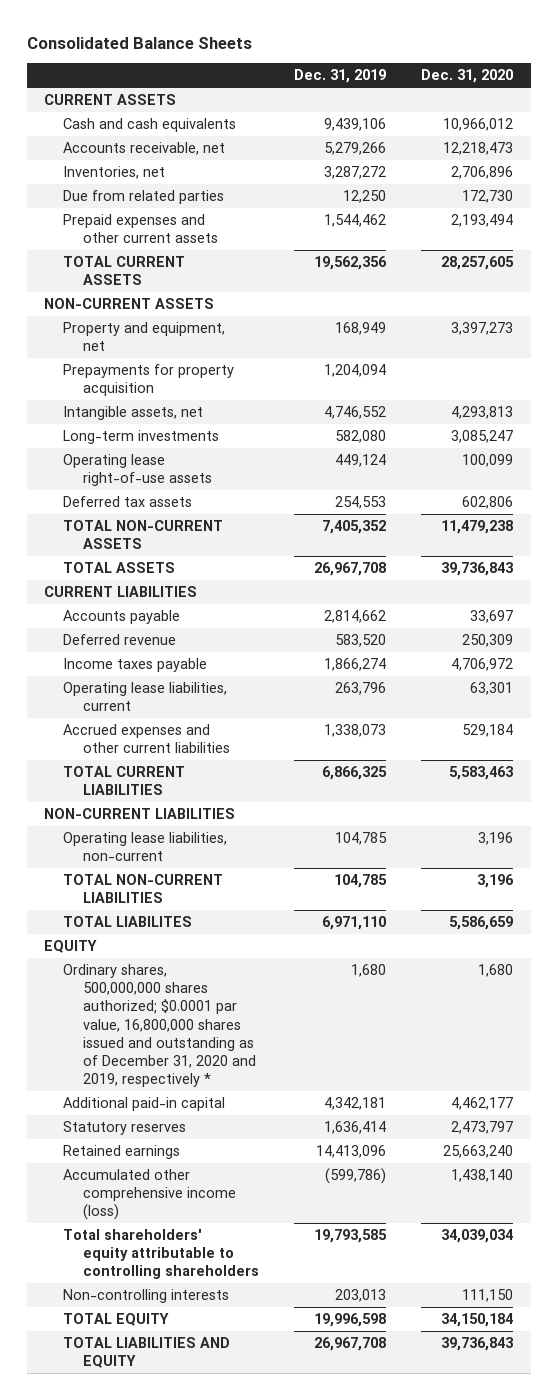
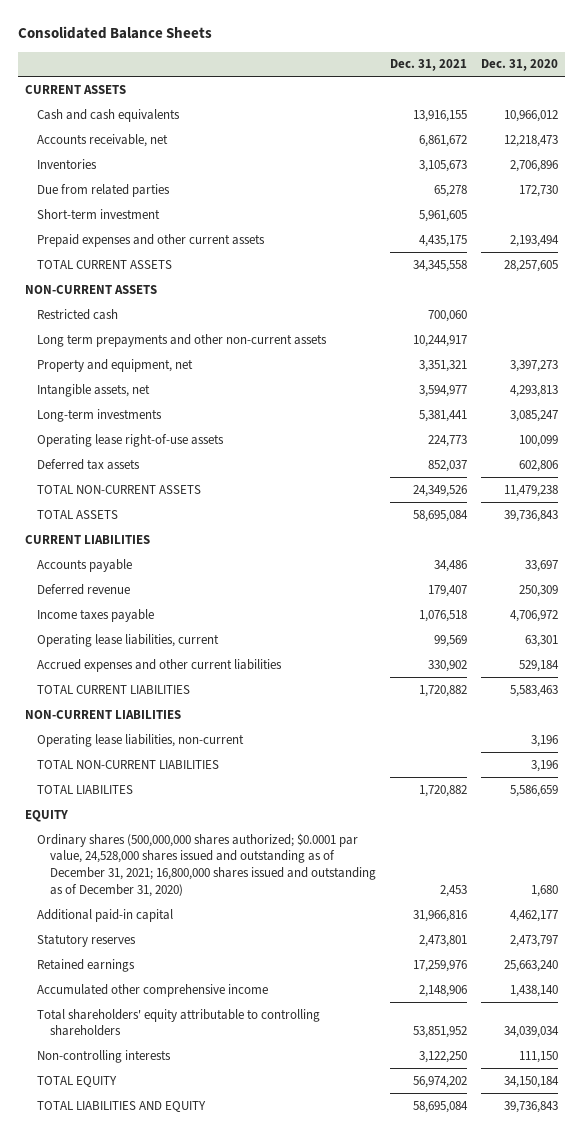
- | Dec. 31, 2019 | Dec. 31, 2020
+ | Dec. 31, 2021 | Dec. 31, 2020
- Inventories, net | 3,287,272 | 2,706,896
+ Inventories | 3,105,673 | 2,706,896
+ Short-term investment | 5,961,605 |
+ Restricted cash | 700,060 |
+ Long term prepayments and other non-current assets | 10,244,917 |
- Prepayments for property acquisition | 1,204,094 |
- Ordinary shares, 500,000,000 shares authorized; $0.0001 par value, 16,800,000 shares issued and outstanding as of December 31, 2020 and 2019, respectively * | 1,680 | 1,680
+ Ordinary shares (500,000,000 shares authorized; $0.0001 par value, 24,528,000 shares issued and outstanding as of December 31, 2021; 16,800,000 shares issued and outstanding as of December 31, 2020) | 2,453 | 1,680
- Accumulated other comprehensive income (loss) | (599,786) | 1,438,140
+ Accumulated other comprehensive income | 2,148,906 | 1,438,140

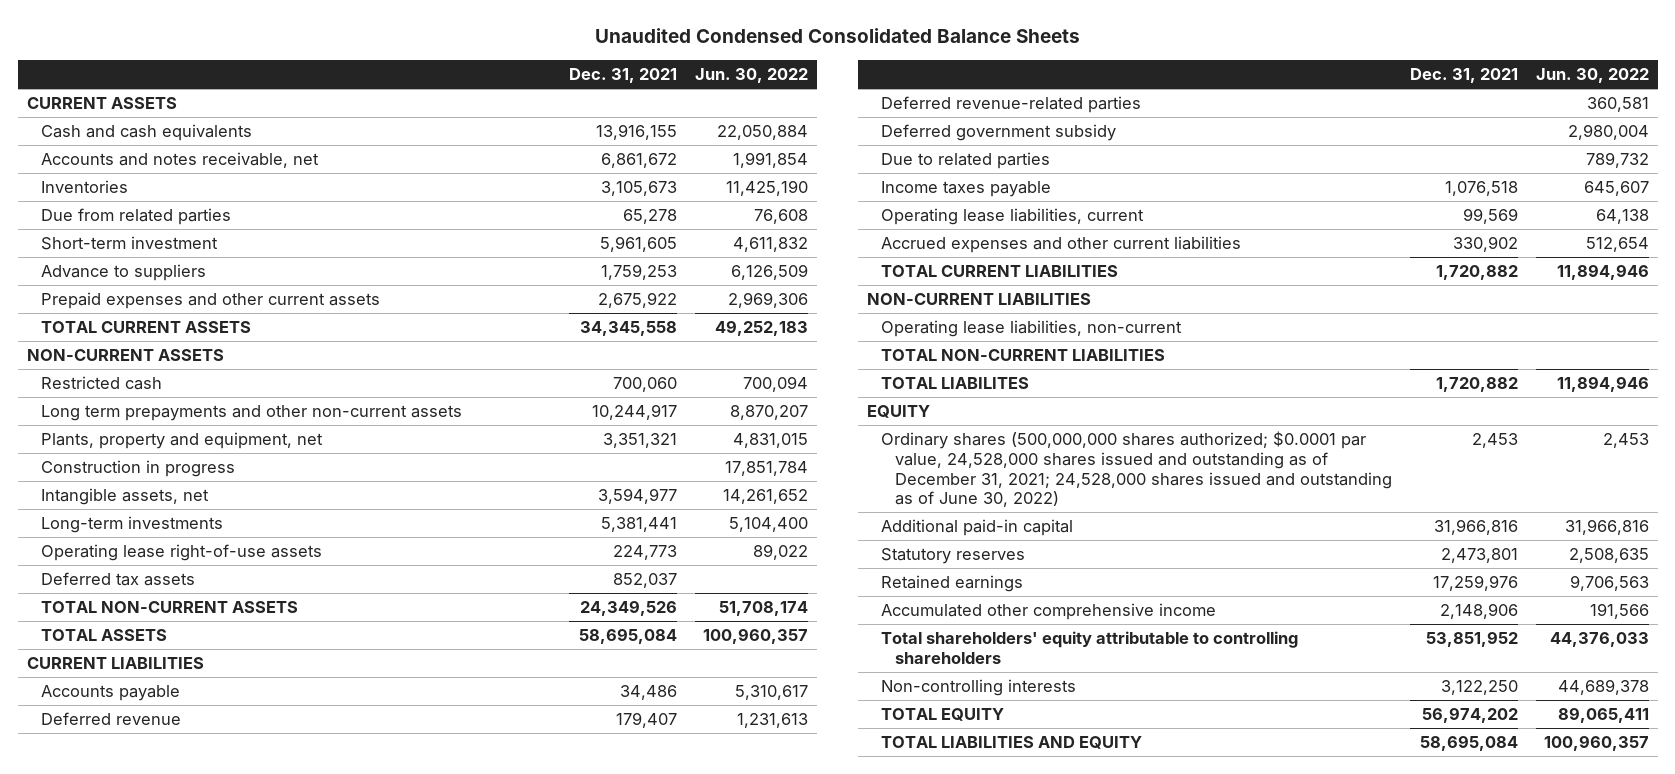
- Consolidated Balance Sheets
+ Unaudited Condensed Consolidated Balance Sheets
- | Dec. 31, 2021 | Dec. 31, 2020
+ | Dec. 31, 2021 | Jun. 30, 2022
- Accounts receivable, net | 6,861,672 | 12,218,473
+ Accounts and notes receivable, net | 6,861,672 | 1,991,854
- Prepaid expenses and other current assets | 4,435,175 | 2,193,494
+ Advance to suppliers | 1,759,253 | 6,126,509
+ Prepaid expenses and other current assets | 2,675,922 | 2,969,306
- Property and equipment, net | 3,351,321 | 3,397,273
+ Plants, property and equipment, net | 3,351,321 | 4,831,015
+ Construction in progress | | 17,851,784
+ Deferred revenue-related parties | | 360,581
+ Deferred government subsidy | | 2,980,004
+ Due to related parties | | 789,732
- Ordinary shares (500,000,000 shares authorized; $0.0001 par value, 24,528,000 shares issued and outstanding as of December 31, 2021; 16,800,000 shares issued and outstanding as of December 31, 2020) | 2,453 | 1,680
+ Ordinary shares (500,000,000 shares authorized; $0.0001 par value, 24,528,000 shares issued and outstanding as of December 31, 2021; 24,528,000 shares issued and outstanding as of June 30, 2022) | 2,453 | 2,453

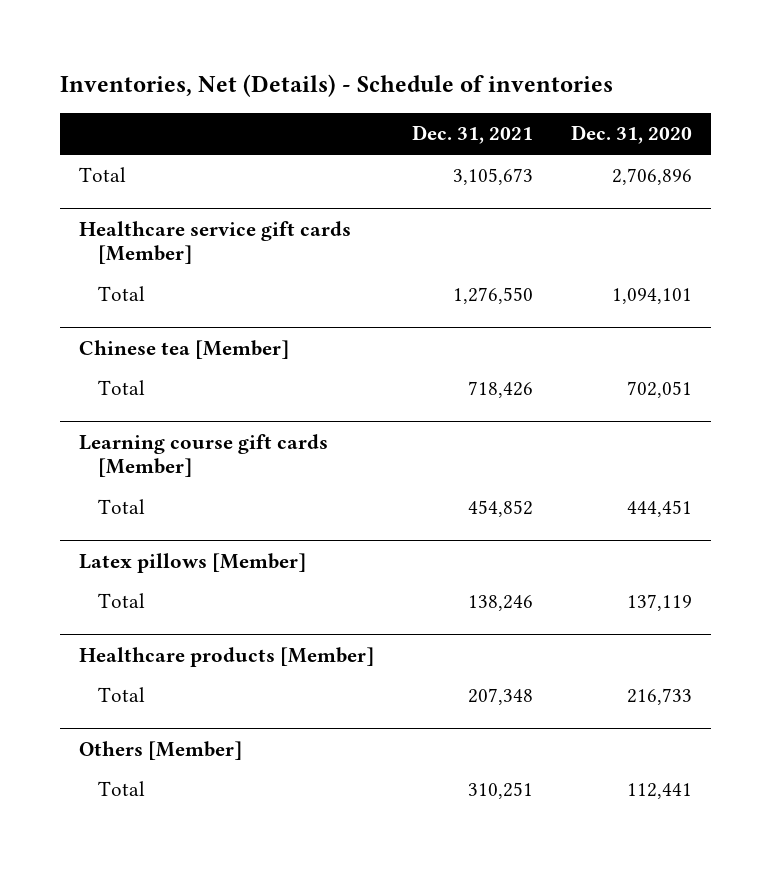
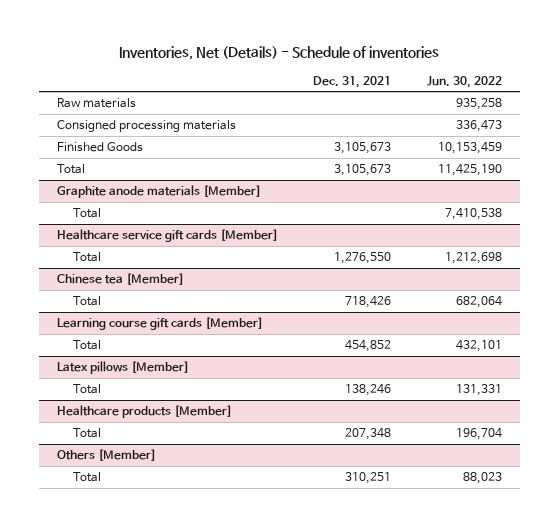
- | Dec. 31, 2021 | Dec. 31, 2020
+ | Dec. 31, 2021 | Jun. 30, 2022
+ Raw materials | | 935,258
+ Consigned processing materials | | 336,473
+ Finished Goods | 3,105,673 | 10,153,459
+ Graphite anode materials [Member]
+ Total | | 7,410,538

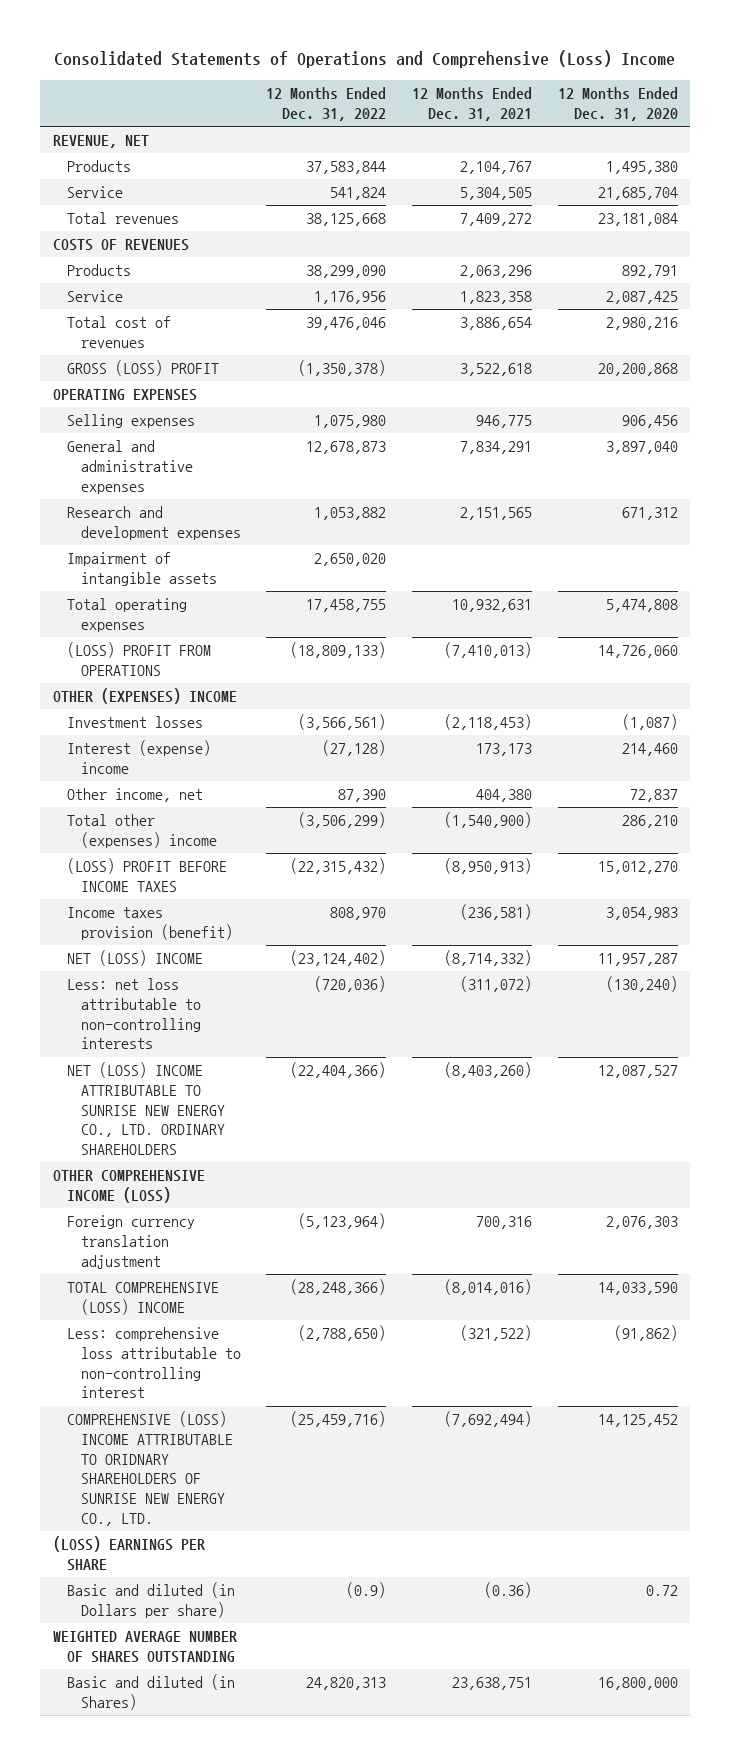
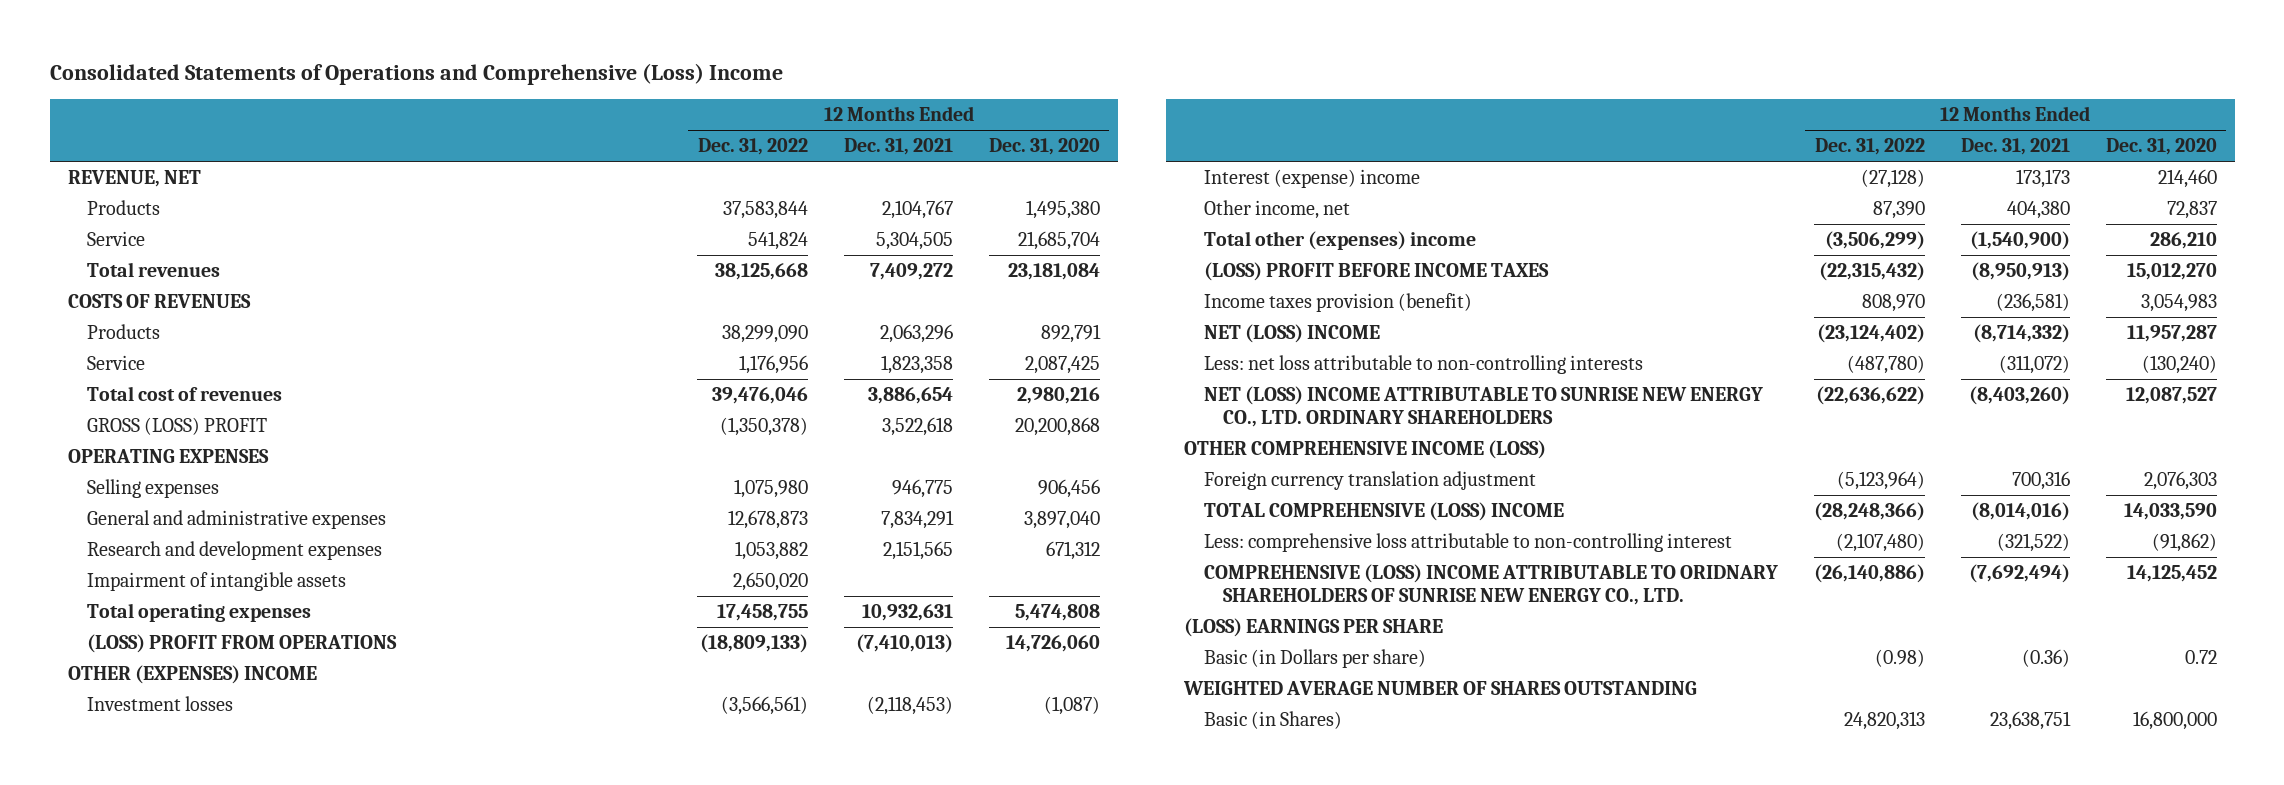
- Less: net loss attributable to non-controlling interests | (720,036) | (311,072) | (130,240)
- NET (LOSS) INCOME ATTRIBUTABLE TO SUNRISE NEW ENERGY CO., LTD. ORDINARY SHAREHOLDERS | (22,404,366) | (8,403,260) | 12,087,527
+ Less: net loss attributable to non-controlling interests | (487,780) | (311,072) | (130,240)
+ NET (LOSS) INCOME ATTRIBUTABLE TO SUNRISE NEW ENERGY CO., LTD. ORDINARY SHAREHOLDERS | (22,636,622) | (8,403,260) | 12,087,527
- Less: comprehensive loss attributable to non-controlling interest | (2,788,650) | (321,522) | (91,862)
- COMPREHENSIVE (LOSS) INCOME ATTRIBUTABLE TO ORIDNARY SHAREHOLDERS OF SUNRISE NEW ENERGY CO., LTD. | (25,459,716) | (7,692,494) | 14,125,452
+ Less: comprehensive loss attributable to non-controlling interest | (2,107,480) | (321,522) | (91,862)
+ COMPREHENSIVE (LOSS) INCOME ATTRIBUTABLE TO ORIDNARY SHAREHOLDERS OF SUNRISE NEW ENERGY CO., LTD. | (26,140,886) | (7,692,494) | 14,125,452
- Basic and diluted (in Dollars per share) | (0.9) | (0.36) | 0.72
+ Basic (in Dollars per share) | (0.98) | (0.36) | 0.72
- Basic and diluted (in Shares) | 24,820,313 | 23,638,751 | 16,800,000
+ Basic (in Shares) | 24,820,313 | 23,638,751 | 16,800,000

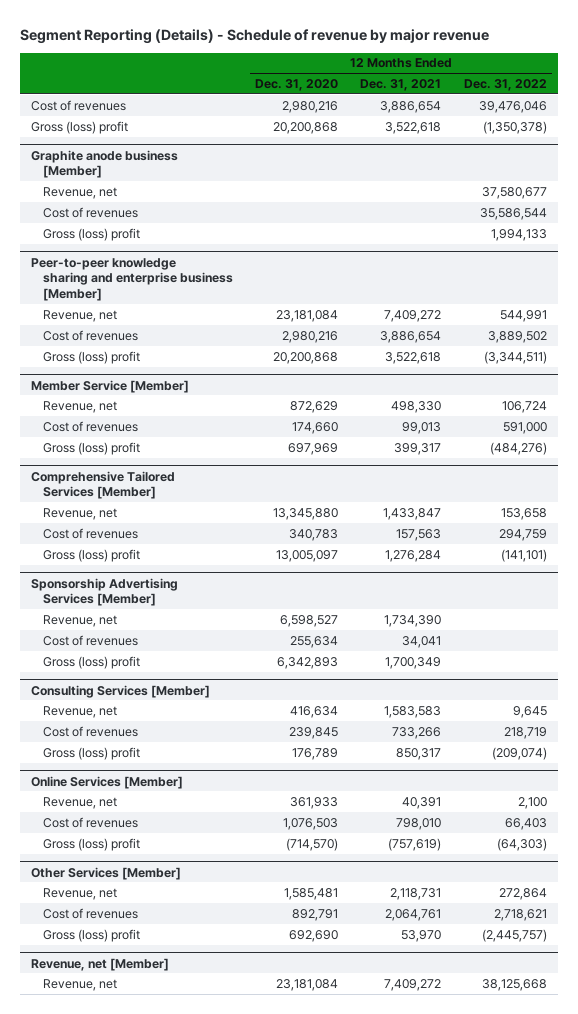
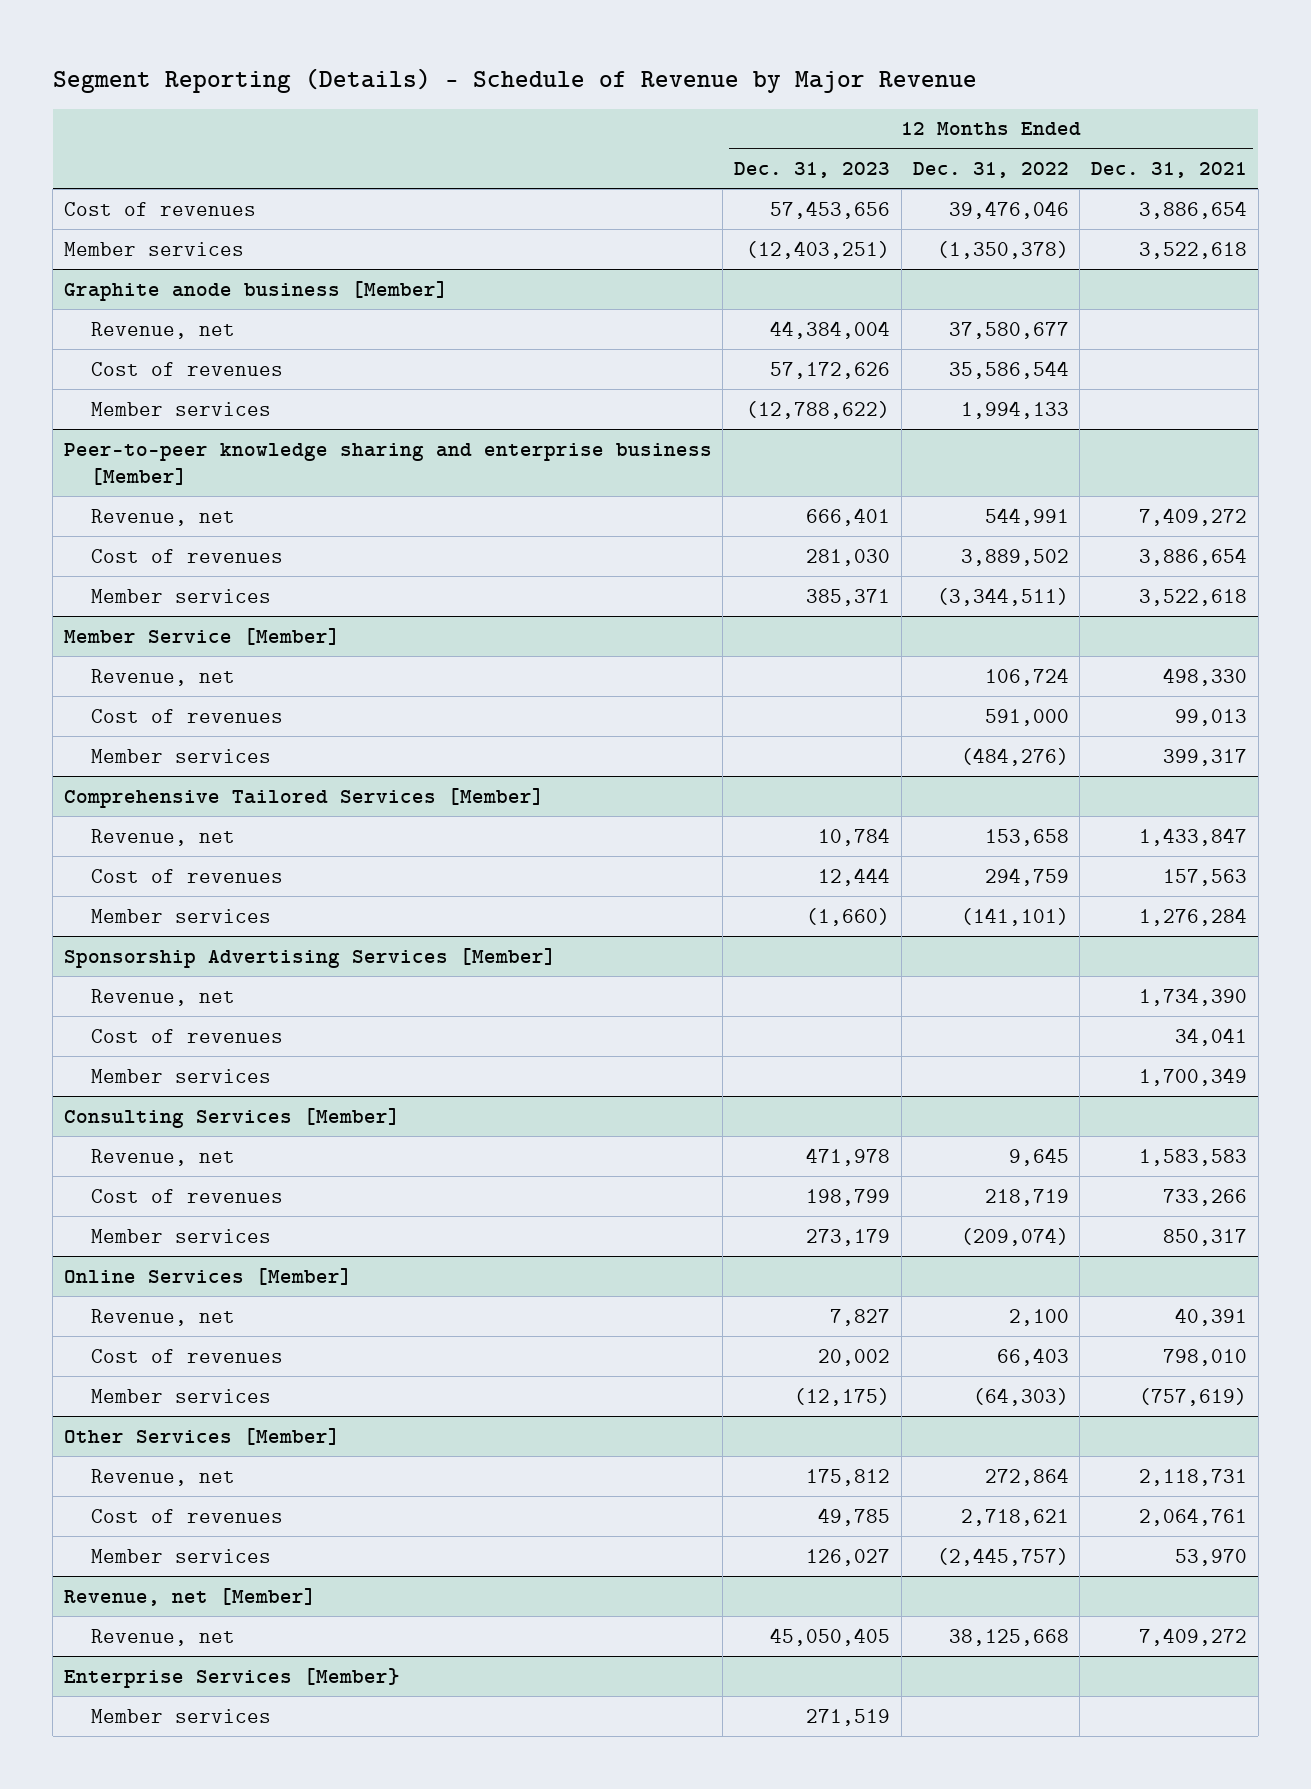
- Segment Reporting (Details) - Schedule of revenue by major revenue
+ Segment Reporting (Details) - Schedule of Revenue by Major Revenue
- | 12 Months Ended Dec. 31, 2020 | 12 Months Ended Dec. 31, 2021 | 12 Months Ended Dec. 31, 2022
+ | 12 Months Ended Dec. 31, 2023 | 12 Months Ended Dec. 31, 2022 | 12 Months Ended Dec. 31, 2021
- Gross (loss) profit | 20,200,868 | 3,522,618 | (1,350,378)
+ Member services | (12,403,251) | (1,350,378) | 3,522,618
@ Graphite anode business [Member]
- Gross (loss) profit | | | 1,994,133
+ Member services | (12,788,622) | 1,994,133 |
@ Peer-to-peer knowledge sharing and enterprise business [Member]
- Gross (loss) profit | 20,200,868 | 3,522,618 | (3,344,511)
+ Member services | 385,371 | (3,344,511) | 3,522,618
@ Member Service [Member]
- Gross (loss) profit | 697,969 | 399,317 | (484,276)
+ Member services | | (484,276) | 399,317
@ Comprehensive Tailored Services [Member]
- Gross (loss) profit | 13,005,097 | 1,276,284 | (141,101)
+ Member services | (1,660) | (141,101) | 1,276,284
@ Sponsorship Advertising Services [Member]
- Gross (loss) profit | 6,342,893 | 1,700,349 |
+ Member services | | | 1,700,349
@ Consulting Services [Member]
- Gross (loss) profit | 176,789 | 850,317 | (209,074)
+ Member services | 273,179 | (209,074) | 850,317
@ Online Services [Member]
- Gross (loss) profit | (714,570) | (757,619) | (64,303)
+ Member services | (12,175) | (64,303) | (757,619)
@ Other Services [Member]
- Gross (loss) profit | 692,690 | 53,970 | (2,445,757)
+ Member services | 126,027 | (2,445,757) | 53,970
+ Enterprise Services [Member}
+ Member services | 271,519 | |

